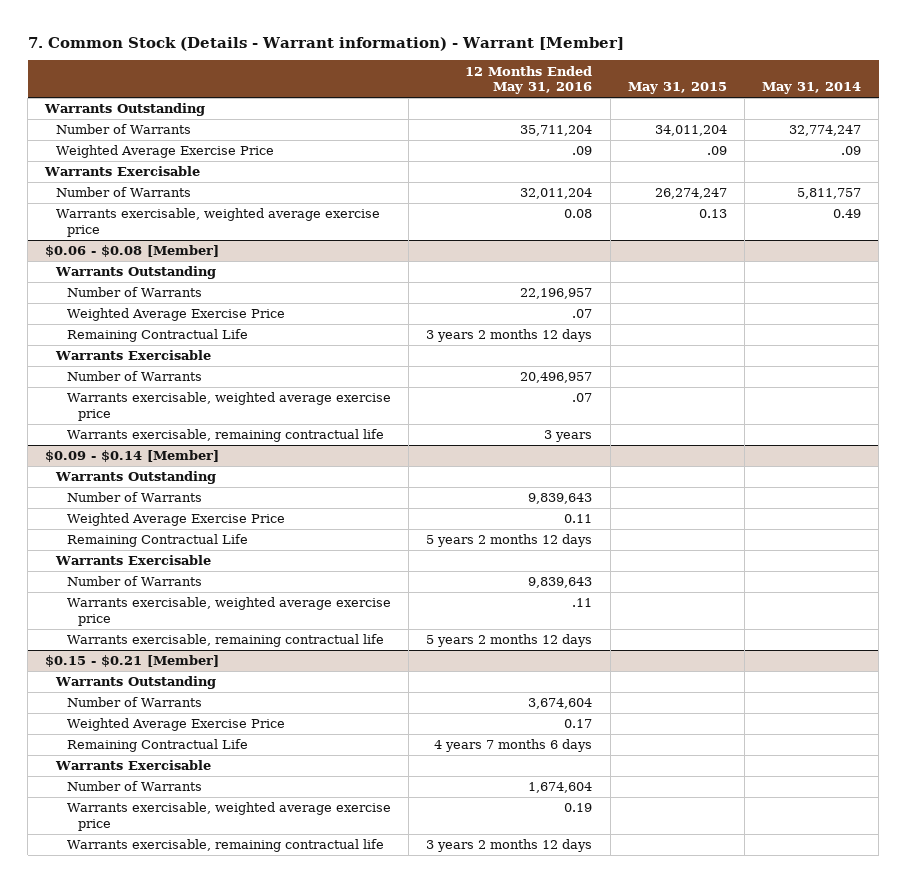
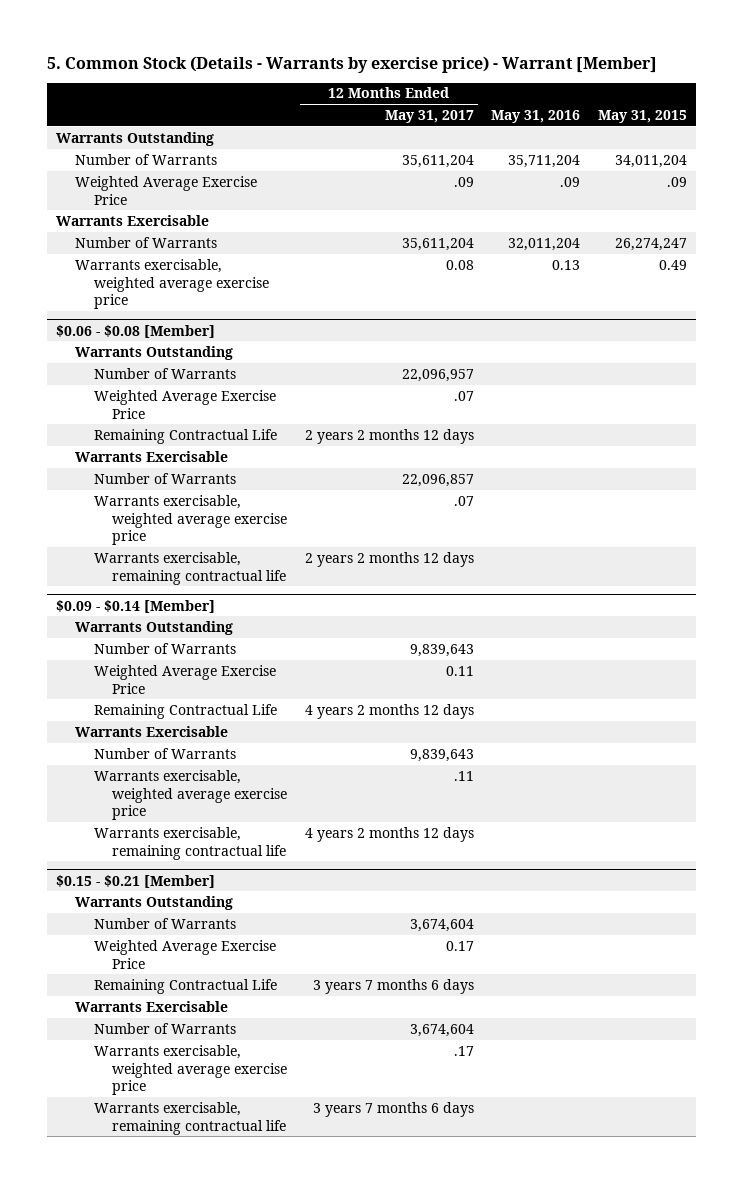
- 7. Common Stock (Details - Warrant information) - Warrant [Member]
+ 5. Common Stock (Details - Warrants by exercise price) - Warrant [Member]
- | 12 Months Ended May 31, 2016 | May 31, 2015 | May 31, 2014
+ | 12 Months Ended May 31, 2017 | May 31, 2016 | May 31, 2015
- Warrants exercisable, weighted average exercise price | 0.08 | 0.13 | 0.49
+ Warrants exercisable, weighted average exercise price | 0.08 | 0.13 | 0.49

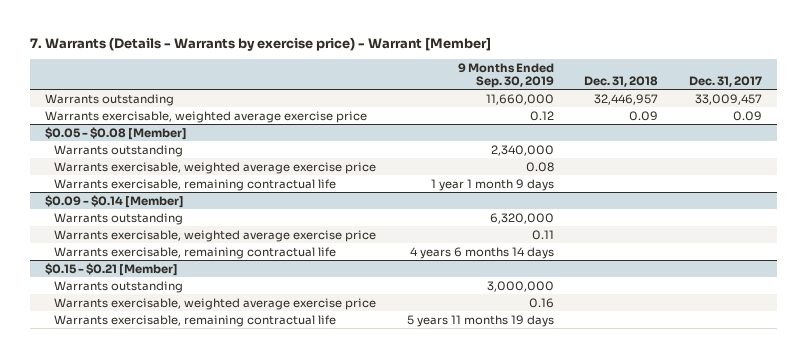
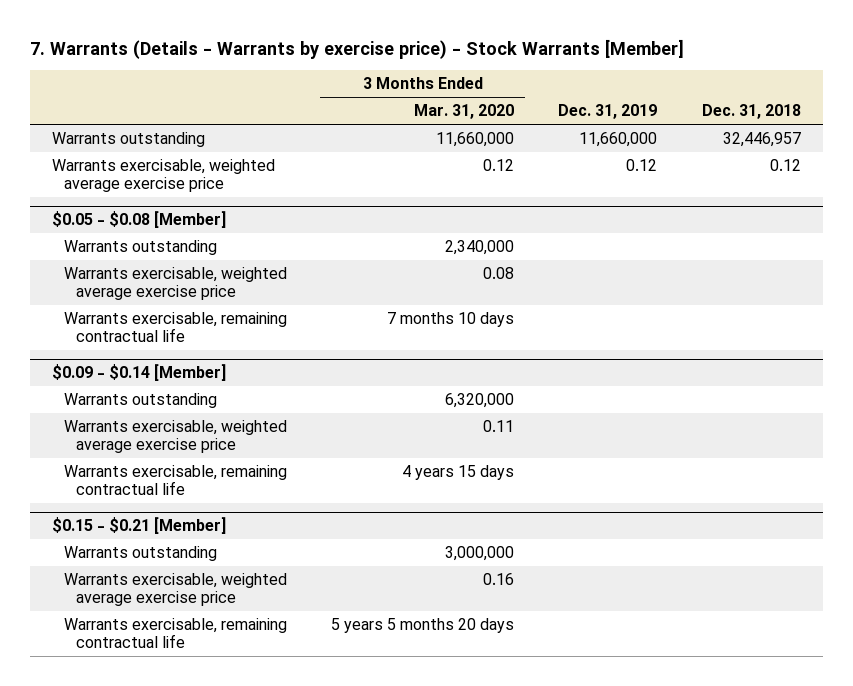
- 7. Warrants (Details - Warrants by exercise price) - Warrant [Member]
+ 7. Warrants (Details - Warrants by exercise price) - Stock Warrants [Member]
- | 9 Months Ended Sep. 30, 2019 | Dec. 31, 2018 | Dec. 31, 2017
+ | 3 Months Ended Mar. 31, 2020 | Dec. 31, 2019 | Dec. 31, 2018
- Warrants exercisable, weighted average exercise price | 0.12 | 0.09 | 0.09
+ Warrants exercisable, weighted average exercise price | 0.12 | 0.12 | 0.12

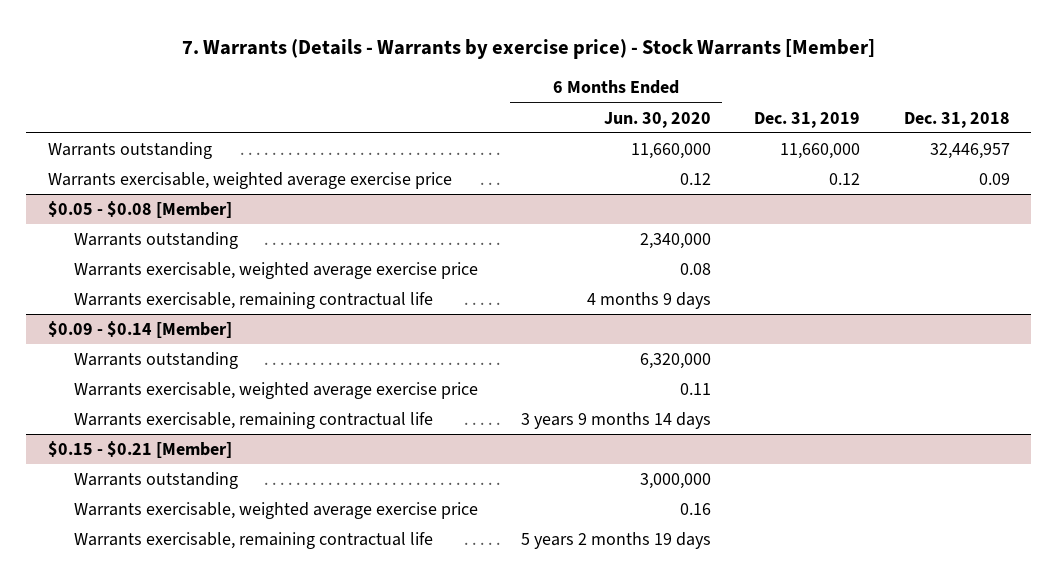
- | 3 Months Ended Mar. 31, 2020 | Dec. 31, 2019 | Dec. 31, 2018
+ | 6 Months Ended Jun. 30, 2020 | Dec. 31, 2019 | Dec. 31, 2018
- Warrants exercisable, weighted average exercise price | 0.12 | 0.12 | 0.12
+ Warrants exercisable, weighted average exercise price | 0.12 | 0.12 | 0.09

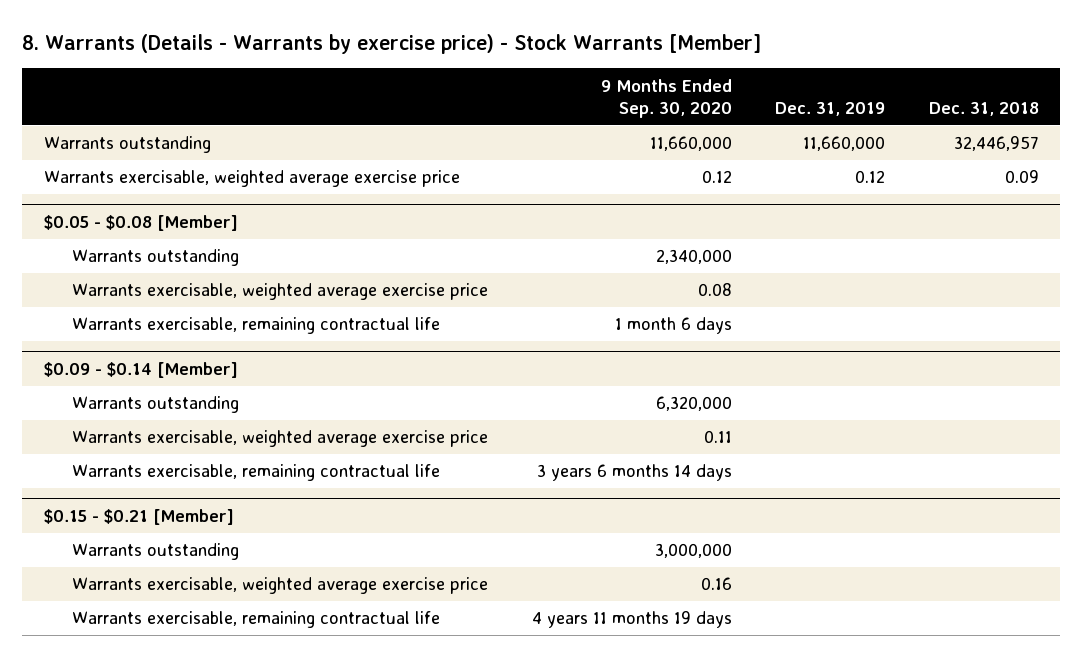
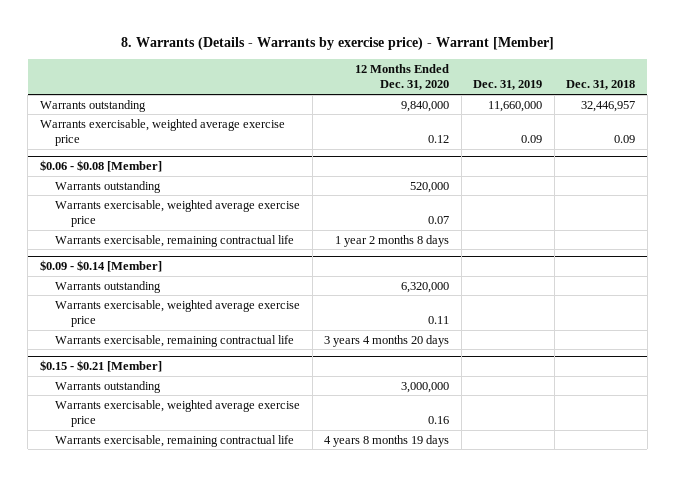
- 8. Warrants (Details - Warrants by exercise price) - Stock Warrants [Member]
+ 8. Warrants (Details - Warrants by exercise price) - Warrant [Member]
- | 9 Months Ended Sep. 30, 2020 | Dec. 31, 2019 | Dec. 31, 2018
+ | 12 Months Ended Dec. 31, 2020 | Dec. 31, 2019 | Dec. 31, 2018
- Warrants exercisable, weighted average exercise price | 0.12 | 0.12 | 0.09
- $0.05 - $0.08 [Member]
+ Warrants exercisable, weighted average exercise price | 0.12 | 0.09 | 0.09
+ $0.06 - $0.08 [Member]

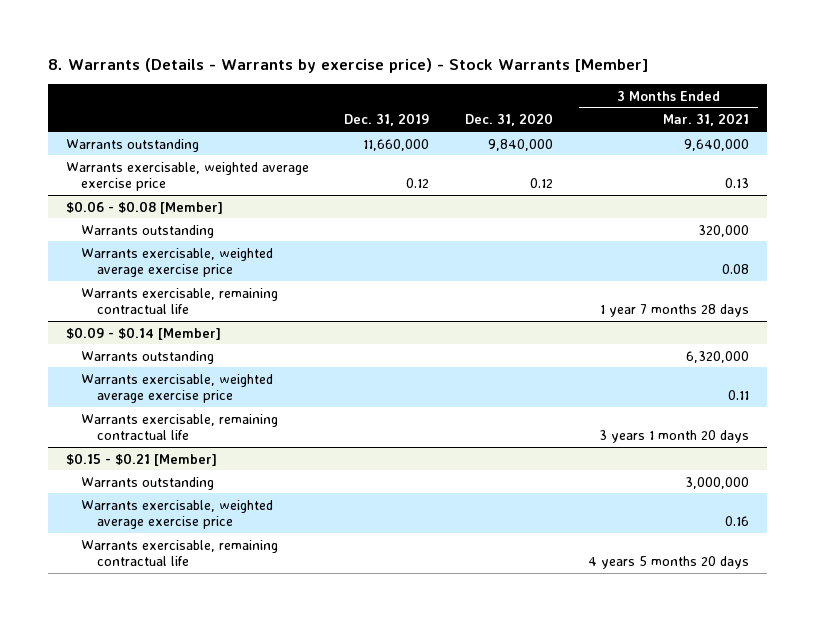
- 8. Warrants (Details - Warrants by exercise price) - Warrant [Member]
+ 8. Warrants (Details - Warrants by exercise price) - Stock Warrants [Member]
- | 12 Months Ended Dec. 31, 2020 | Dec. 31, 2019 | Dec. 31, 2018
+ | Dec. 31, 2019 | Dec. 31, 2020 | 3 Months Ended Mar. 31, 2021
- Warrants exercisable, weighted average exercise price | 0.12 | 0.09 | 0.09
+ Warrants exercisable, weighted average exercise price | 0.12 | 0.12 | 0.13

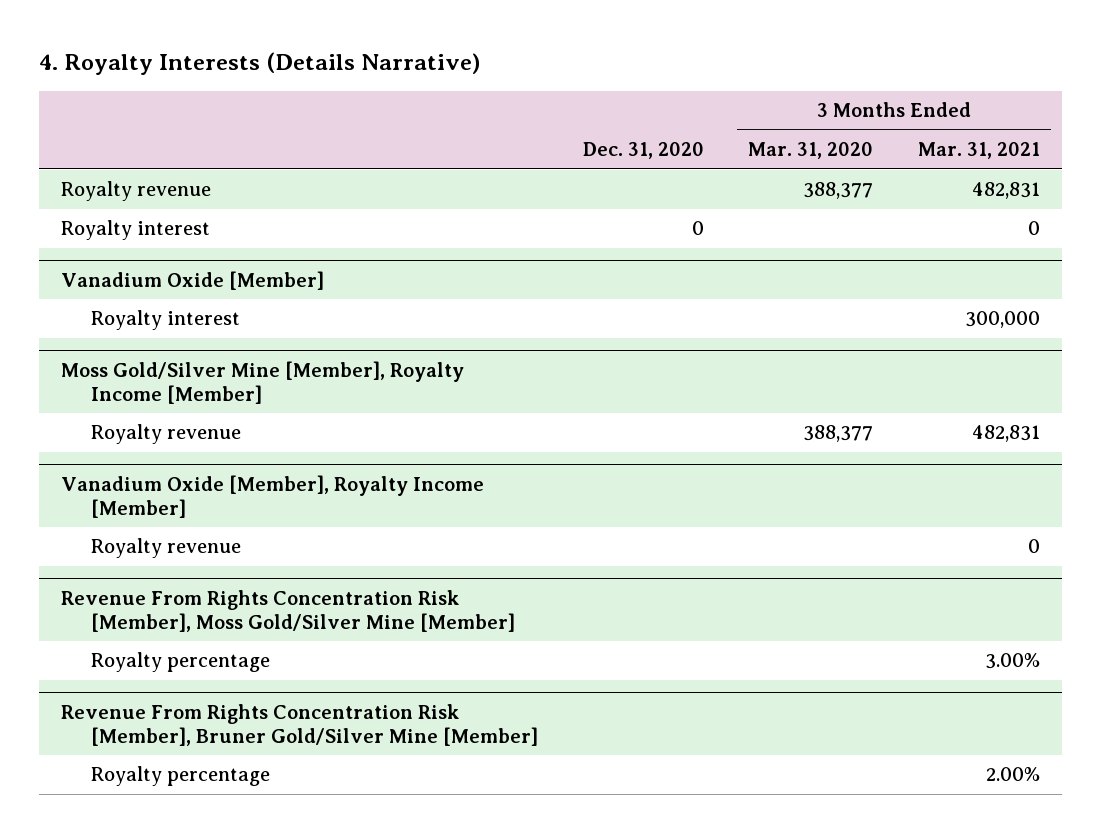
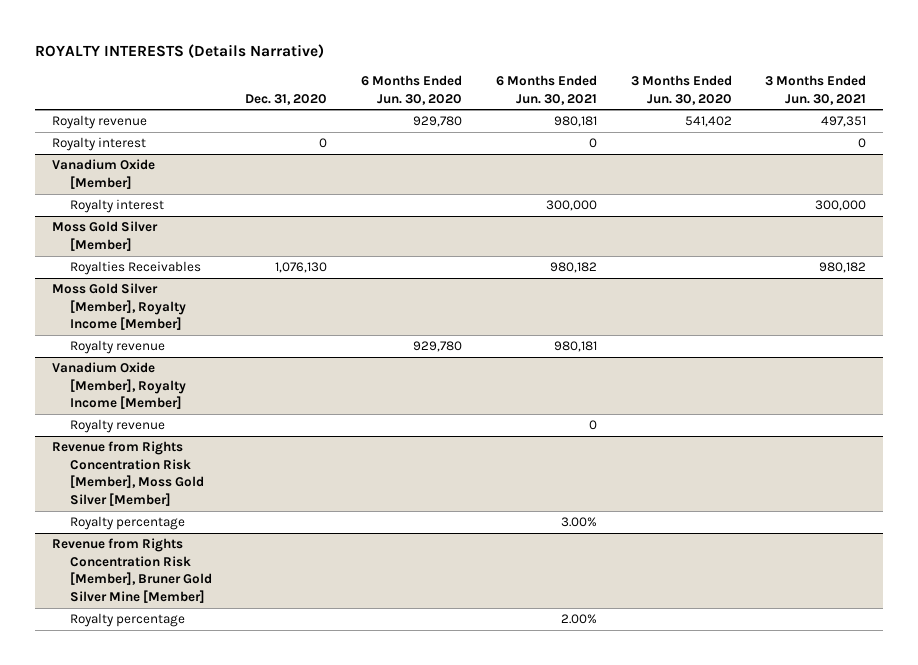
- 4. Royalty Interests (Details Narrative)
+ ROYALTY INTERESTS (Details Narrative)
- | Dec. 31, 2020 | 3 Months Ended Mar. 31, 2020 | 3 Months Ended Mar. 31, 2021
+ | Dec. 31, 2020 | 6 Months Ended Jun. 30, 2020 | 6 Months Ended Jun. 30, 2021 | 3 Months Ended Jun. 30, 2020 | 3 Months Ended Jun. 30, 2021
- Moss Gold/Silver Mine [Member], Royalty Income [Member]
+ Moss Gold Silver [Member]
+ Royalties Receivables | 1,076,130 | | 980,182 | | 980,182
+ Moss Gold Silver [Member], Royalty Income [Member]
- Revenue From Rights Concentration Risk [Member], Moss Gold/Silver Mine [Member]
+ Revenue from Rights Concentration Risk [Member], Moss Gold Silver [Member]
- Revenue From Rights Concentration Risk [Member], Bruner Gold/Silver Mine [Member]
+ Revenue from Rights Concentration Risk [Member], Bruner Gold Silver Mine [Member]

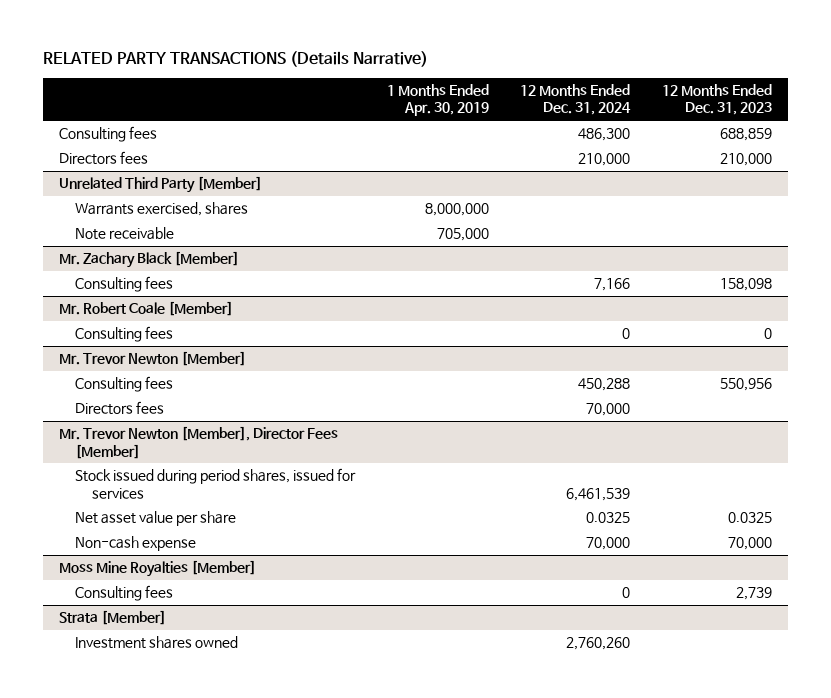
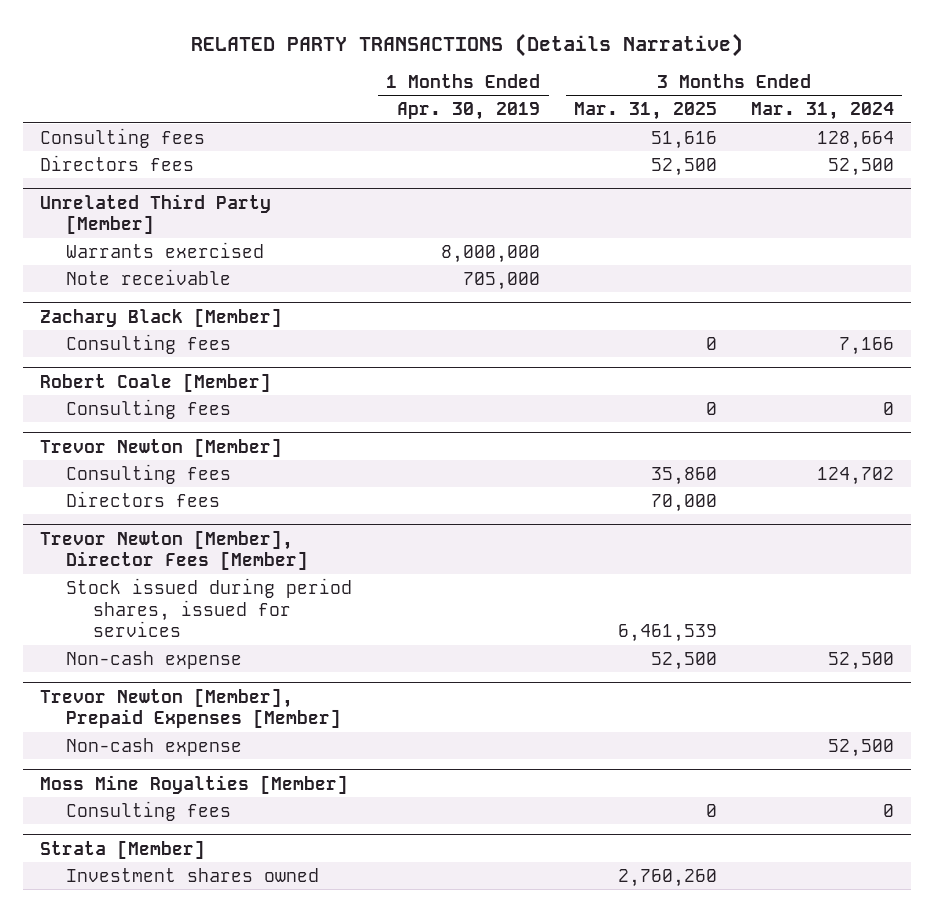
- | 1 Months Ended Apr. 30, 2019 | 12 Months Ended Dec. 31, 2024 | 12 Months Ended Dec. 31, 2023
+ | 1 Months Ended Apr. 30, 2019 | 3 Months Ended Mar. 31, 2025 | 3 Months Ended Mar. 31, 2024
@ Unrelated Third Party [Member]
- Warrants exercised, shares | 8,000,000 | |
+ Warrants exercised | 8,000,000 | |
- Mr. Zachary Black [Member]
+ Zachary Black [Member]
- Mr. Robert Coale [Member]
+ Robert Coale [Member]
- Mr. Trevor Newton [Member]
+ Trevor Newton [Member]
- Mr. Trevor Newton [Member], Director Fees [Member]
+ Trevor Newton [Member], Director Fees [Member]
- Net asset value per share | | 0.0325 | 0.0325
+ Trevor Newton [Member], Prepaid Expenses [Member]
+ Non-cash expense | | | 52,500

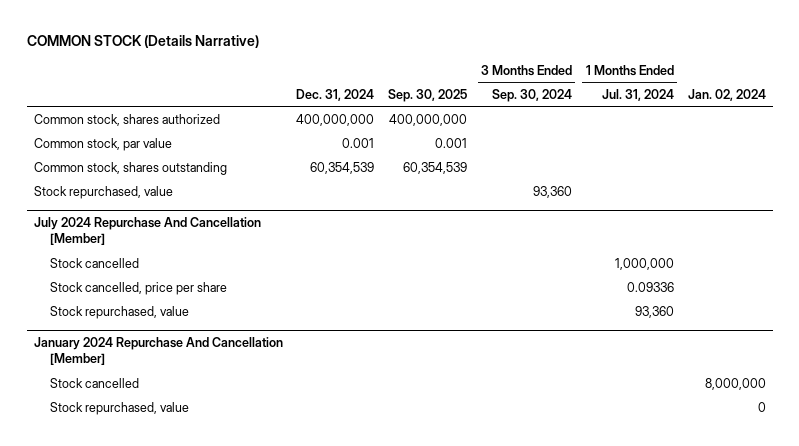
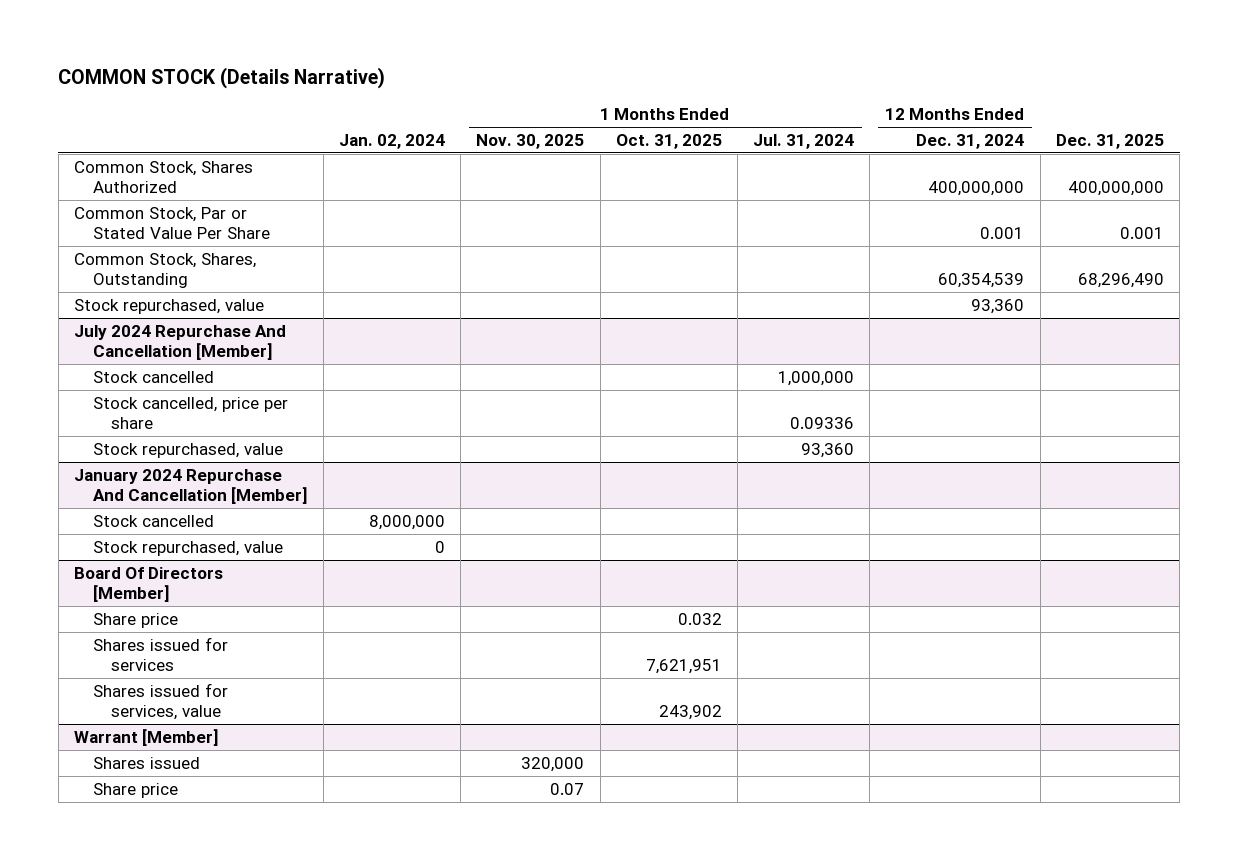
- | Dec. 31, 2024 | Sep. 30, 2025 | 3 Months Ended Sep. 30, 2024 | 1 Months Ended Jul. 31, 2024 | Jan. 02, 2024
+ | Jan. 02, 2024 | 1 Months Ended Nov. 30, 2025 | 1 Months Ended Oct. 31, 2025 | 1 Months Ended Jul. 31, 2024 | 12 Months Ended Dec. 31, 2024 | Dec. 31, 2025
- Common stock, shares authorized | 400,000,000 | 400,000,000 | | |
- Common stock, par value | 0.001 | 0.001 | | |
- Common stock, shares outstanding | 60,354,539 | 60,354,539 | | |
+ Common Stock, Shares Authorized | | | | | 400,000,000 | 400,000,000
+ Common Stock, Par or Stated Value Per Share | | | | | 0.001 | 0.001
+ Common Stock, Shares, Outstanding | | | | | 60,354,539 | 68,296,490
+ Board Of Directors [Member]
+ Share price | | | 0.032 | | |
+ Shares issued for services | | | 7,621,951 | | |
+ Shares issued for services, value | | | 243,902 | | |
+ Warrant [Member]
+ Shares issued | | 320,000 | | | |
+ Share price | | 0.07 | | | |

